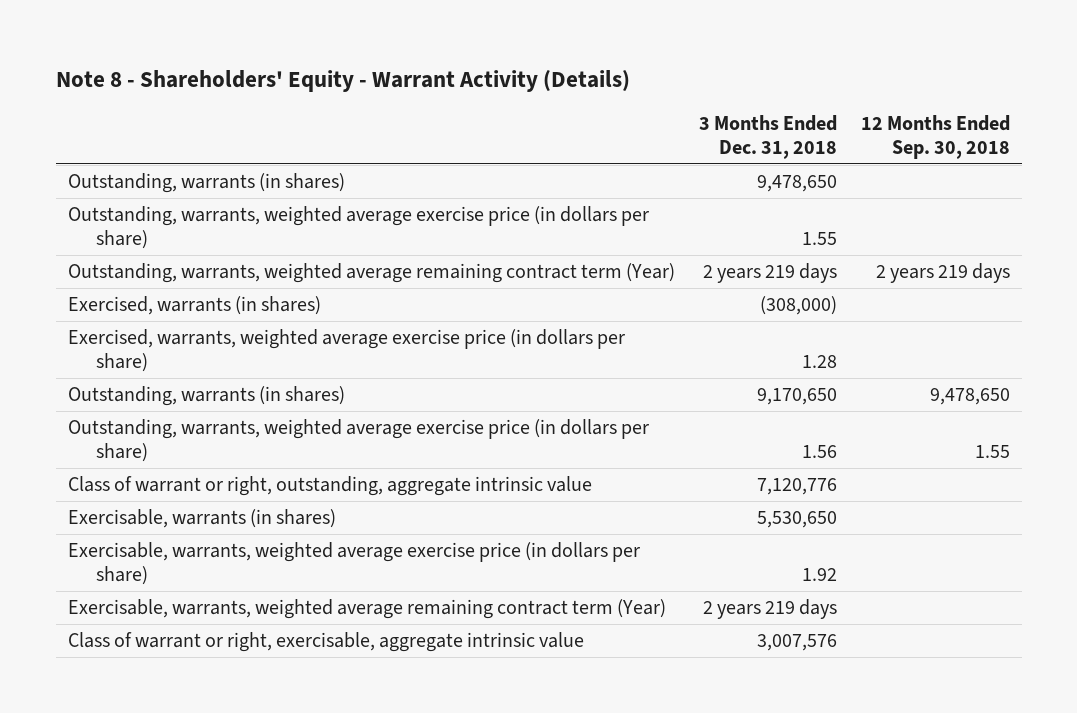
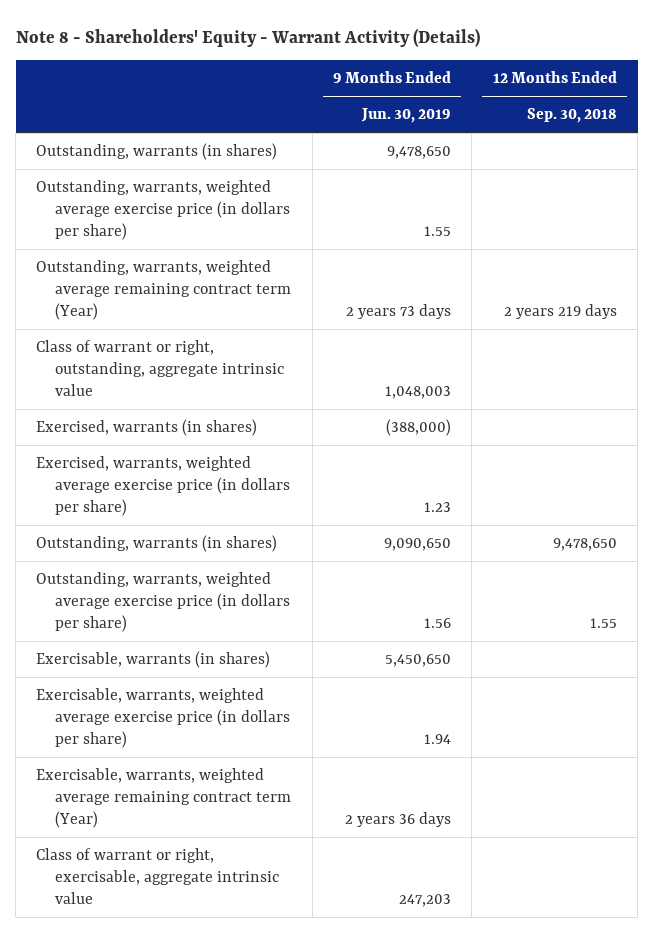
- | 3 Months Ended Dec. 31, 2018 | 12 Months Ended Sep. 30, 2018
+ | 9 Months Ended Jun. 30, 2019 | 12 Months Ended Sep. 30, 2018
moved up: Class of warrant or right, outstanding, aggregate intrinsic value | 1,048,003 |

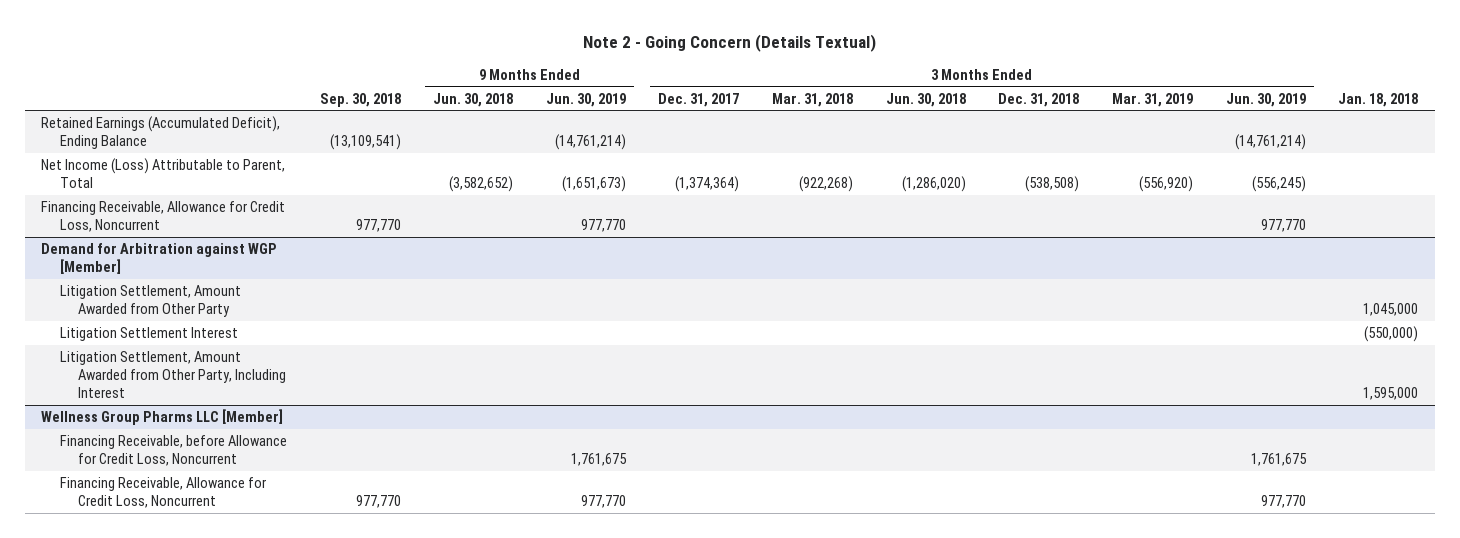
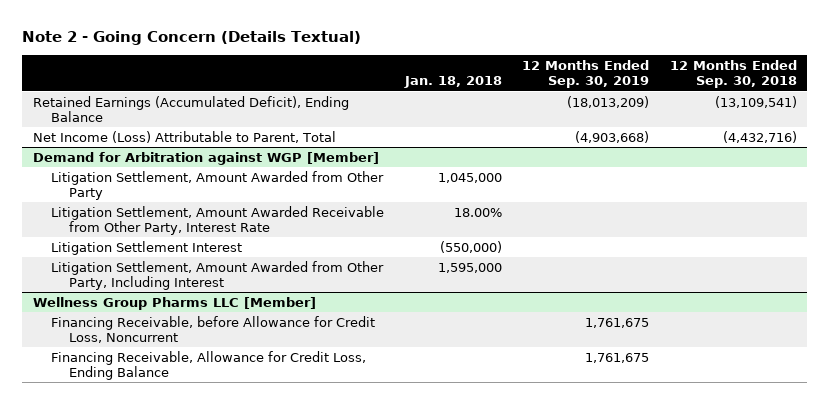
- | Sep. 30, 2018 | 9 Months Ended Jun. 30, 2018 | 9 Months Ended Jun. 30, 2019 | 3 Months Ended Dec. 31, 2017 | 3 Months Ended Mar. 31, 2018 | 3 Months Ended Jun. 30, 2018 | 3 Months Ended Dec. 31, 2018 | 3 Months Ended Mar. 31, 2019 | 3 Months Ended Jun. 30, 2019 | Jan. 18, 2018
+ | Jan. 18, 2018 | 12 Months Ended Sep. 30, 2019 | 12 Months Ended Sep. 30, 2018
- Financing Receivable, Allowance for Credit Loss, Noncurrent | 977,770 | | 977,770 | | | | | | 977,770 |
@ Demand for Arbitration against WGP [Member]
+ Litigation Settlement, Amount Awarded Receivable from Other Party, Interest Rate | 18.00% | |
@ Wellness Group Pharms LLC [Member]
- Financing Receivable, Allowance for Credit Loss, Noncurrent | 977,770 | | 977,770 | | | | | | 977,770 |
+ Financing Receivable, Allowance for Credit Loss, Ending Balance | | 1,761,675 |

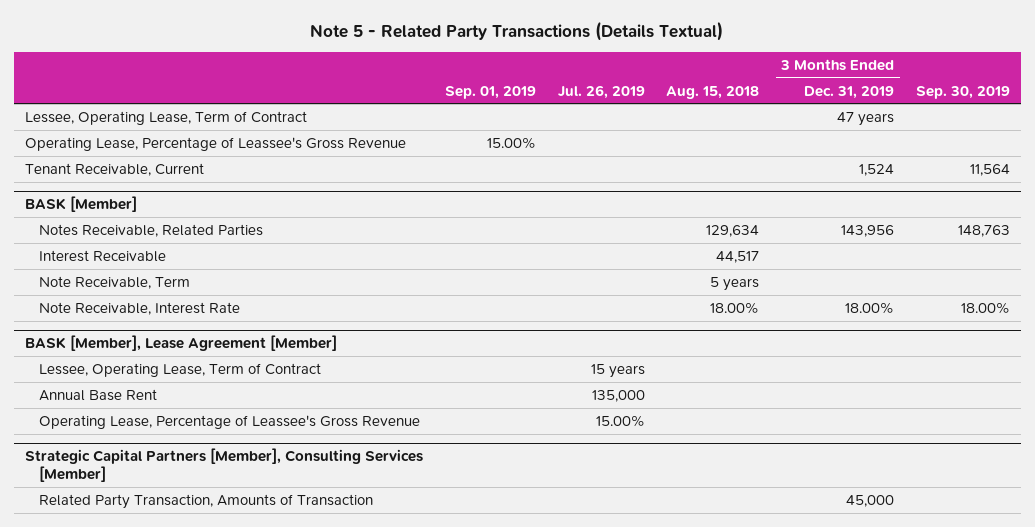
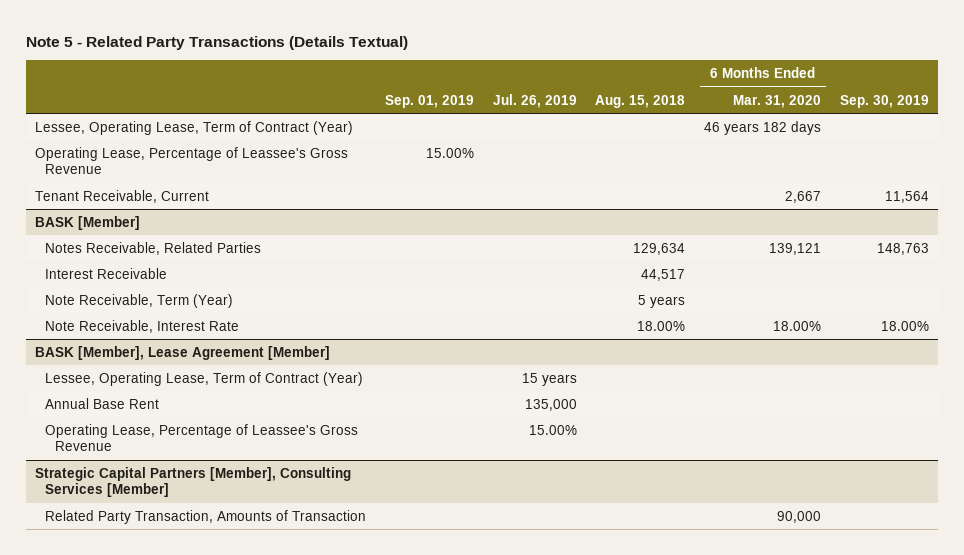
- | Sep. 01, 2019 | Jul. 26, 2019 | Aug. 15, 2018 | 3 Months Ended Dec. 31, 2019 | Sep. 30, 2019
+ | Sep. 01, 2019 | Jul. 26, 2019 | Aug. 15, 2018 | 6 Months Ended Mar. 31, 2020 | Sep. 30, 2019
- Lessee, Operating Lease, Term of Contract | | | | 47 years |
+ Lessee, Operating Lease, Term of Contract (Year) | | | | 46 years 182 days |
@ BASK [Member]
- Note Receivable, Term | | | 5 years | |
+ Note Receivable, Term (Year) | | | 5 years | |
@ BASK [Member], Lease Agreement [Member]
- Lessee, Operating Lease, Term of Contract | | 15 years | | |
+ Lessee, Operating Lease, Term of Contract (Year) | | 15 years | | |

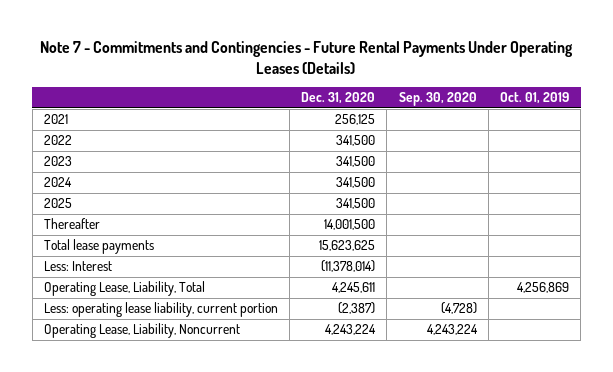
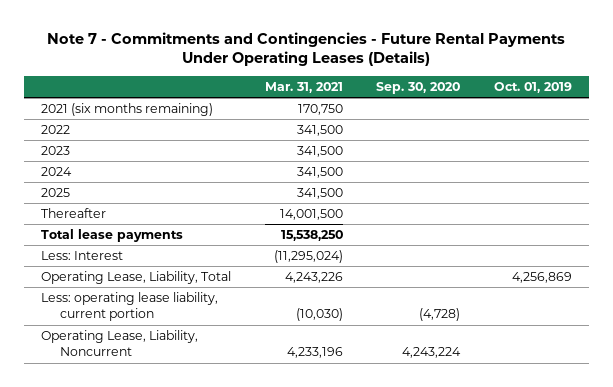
- | Dec. 31, 2020 | Sep. 30, 2020 | Oct. 01, 2019
+ | Mar. 31, 2021 | Sep. 30, 2020 | Oct. 01, 2019
- 2021 | 256,125 | |
+ 2021 (six months remaining) | 170,750 | |

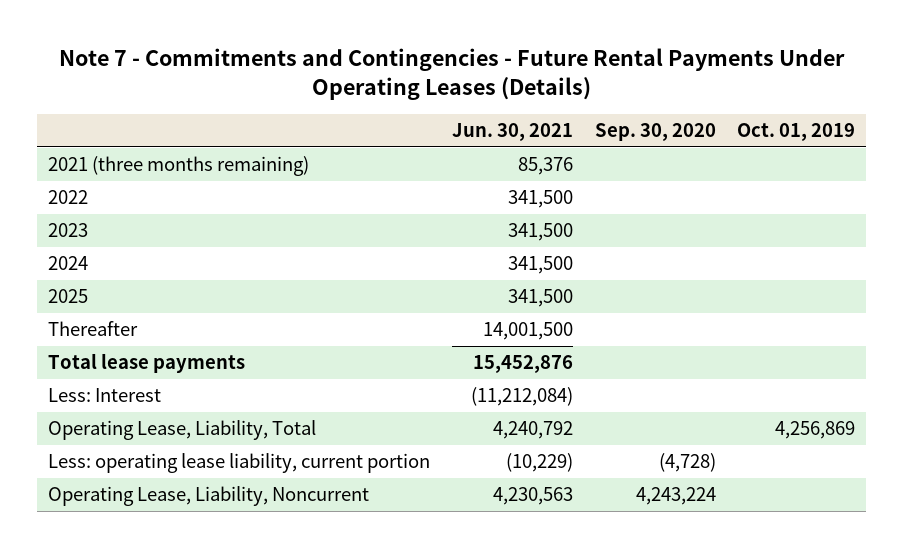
- | Mar. 31, 2021 | Sep. 30, 2020 | Oct. 01, 2019
+ | Jun. 30, 2021 | Sep. 30, 2020 | Oct. 01, 2019
- 2021 (six months remaining) | 170,750 | |
+ 2021 (three months remaining) | 85,376 | |

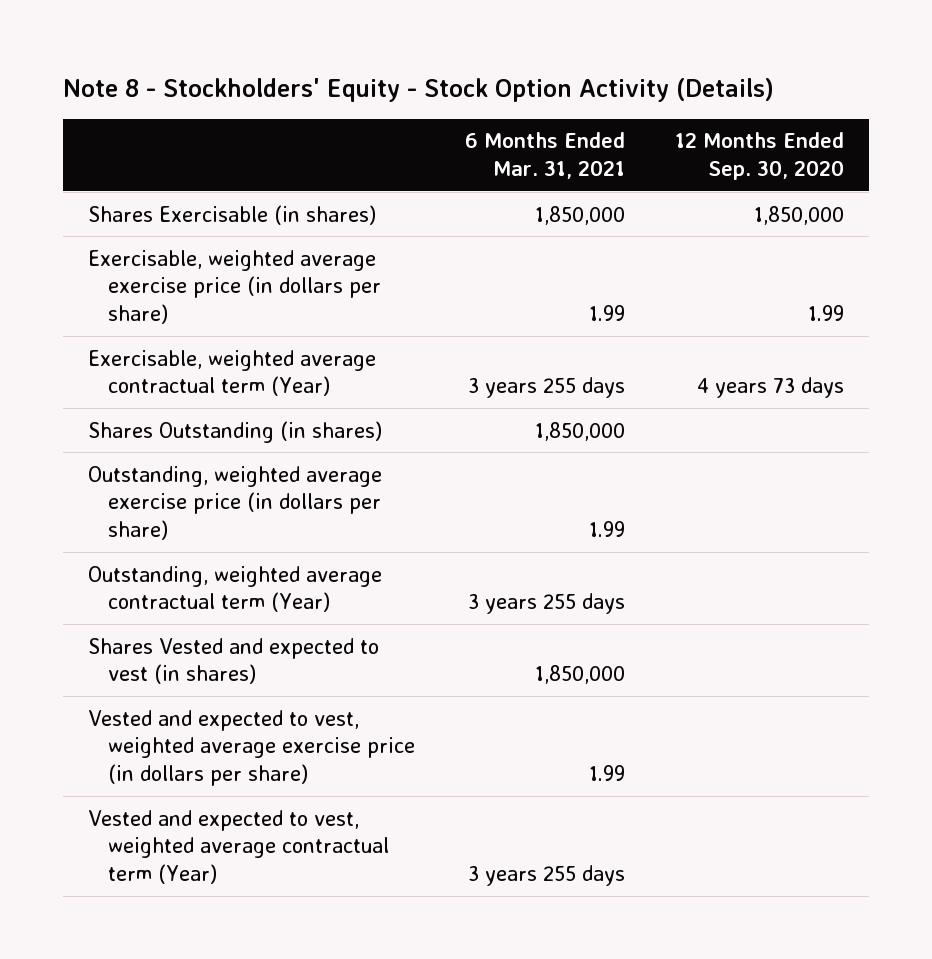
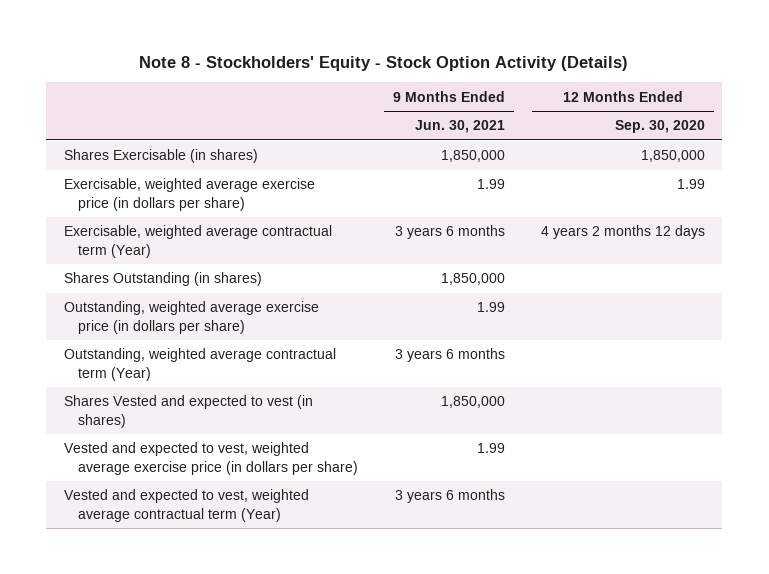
- | 6 Months Ended Mar. 31, 2021 | 12 Months Ended Sep. 30, 2020
+ | 9 Months Ended Jun. 30, 2021 | 12 Months Ended Sep. 30, 2020
- Exercisable, weighted average contractual term (Year) | 3 years 255 days | 4 years 73 days
+ Exercisable, weighted average contractual term (Year) | 3 years 6 months | 4 years 2 months 12 days

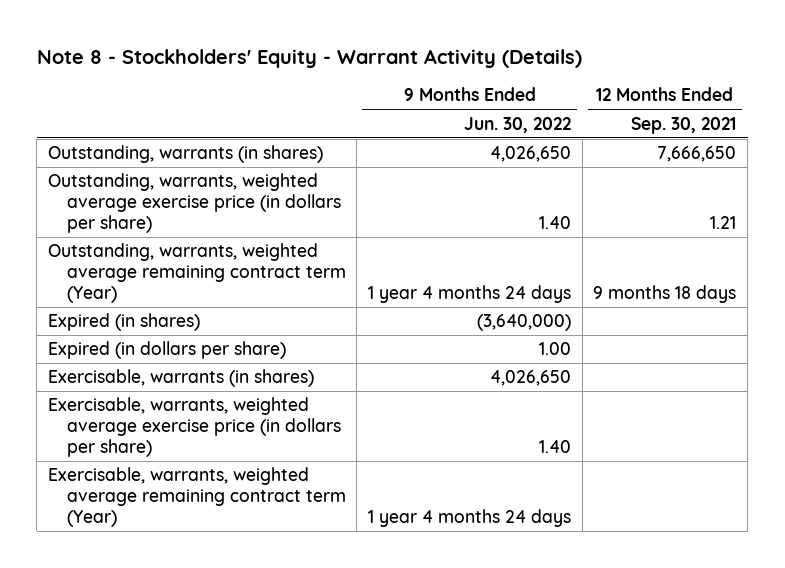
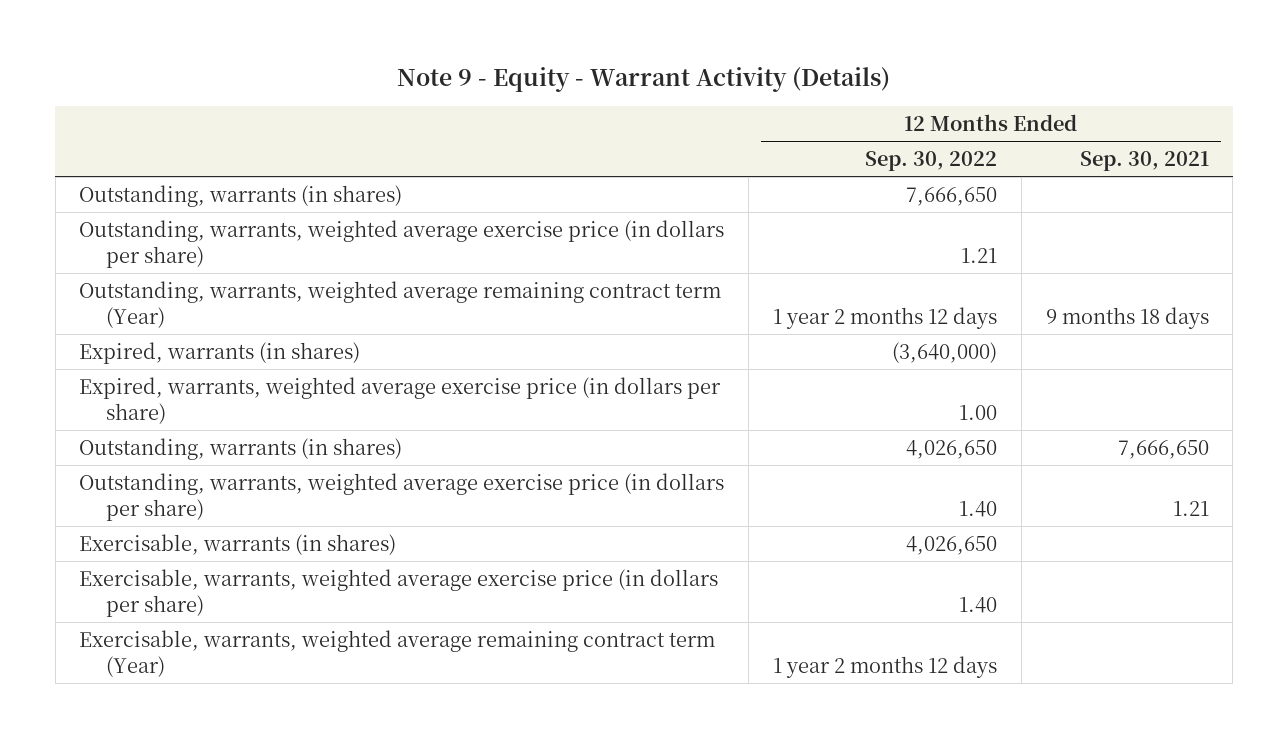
- Note 8 - Stockholders' Equity - Warrant Activity (Details)
+ Note 9 - Equity - Warrant Activity (Details)
- | 9 Months Ended Jun. 30, 2022 | 12 Months Ended Sep. 30, 2021
+ | 12 Months Ended Sep. 30, 2022 | 12 Months Ended Sep. 30, 2021
+ Outstanding, warrants (in shares) | 7,666,650 |
+ Outstanding, warrants, weighted average exercise price (in dollars per share) | 1.21 |
moved up: Outstanding, warrants, weighted average remaining contract term (Year) | 1 year 2 months 12 days | 9 months 18 days
+ Expired, warrants (in shares) | (3,640,000) |
+ Expired, warrants, weighted average exercise price (in dollars per share) | 1.00 |
- Expired (in shares) | (3,640,000) |
- Expired (in dollars per share) | 1.00 |

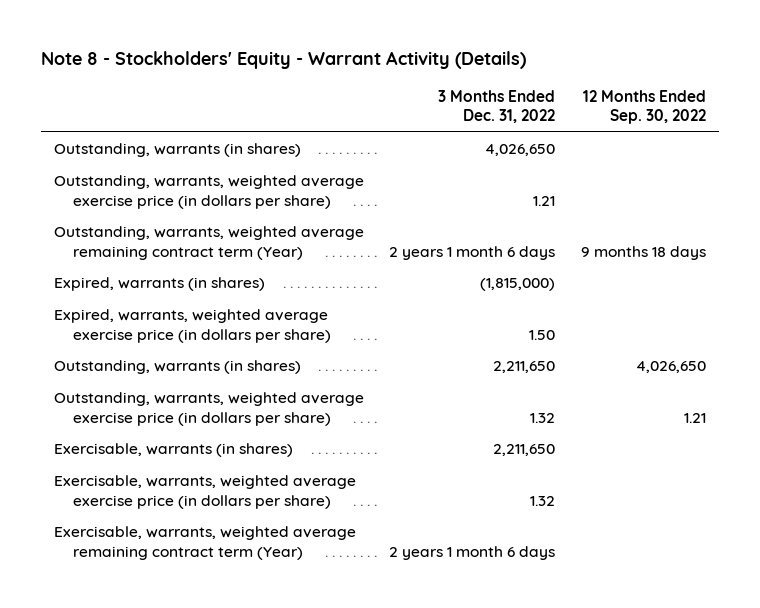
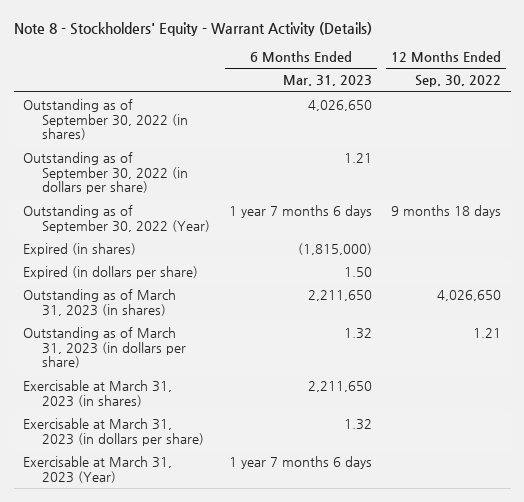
- | 3 Months Ended Dec. 31, 2022 | 12 Months Ended Sep. 30, 2022
+ | 6 Months Ended Mar. 31, 2023 | 12 Months Ended Sep. 30, 2022
- Outstanding, warrants (in shares) | 4,026,650 |
- Outstanding, warrants, weighted average exercise price (in dollars per share) | 1.21 |
- Outstanding, warrants, weighted average remaining contract term (Year) | 2 years 1 month 6 days | 9 months 18 days
- Expired, warrants (in shares) | (1,815,000) |
- Expired, warrants, weighted average exercise price (in dollars per share) | 1.50 |
- Outstanding, warrants (in shares) | 2,211,650 | 4,026,650
- Outstanding, warrants, weighted average exercise price (in dollars per share) | 1.32 | 1.21
- Exercisable, warrants (in shares) | 2,211,650 |
- Exercisable, warrants, weighted average exercise price (in dollars per share) | 1.32 |
- Exercisable, warrants, weighted average remaining contract term (Year) | 2 years 1 month 6 days |
+ Outstanding as of September 30, 2022 (in shares) | 4,026,650 |
+ Outstanding as of September 30, 2022 (in dollars per share) | 1.21 |
+ Outstanding as of September 30, 2022 (Year) | 1 year 7 months 6 days | 9 months 18 days
+ Expired (in shares) | (1,815,000) |
+ Expired (in dollars per share) | 1.50 |
+ Outstanding as of March 31, 2023 (in shares) | 2,211,650 | 4,026,650
+ Outstanding as of March 31, 2023 (in dollars per share) | 1.32 | 1.21
+ Exercisable at March 31, 2023 (in shares) | 2,211,650 |
+ Exercisable at March 31, 2023 (in dollars per share) | 1.32 |
+ Exercisable at March 31, 2023 (Year) | 1 year 7 months 6 days |

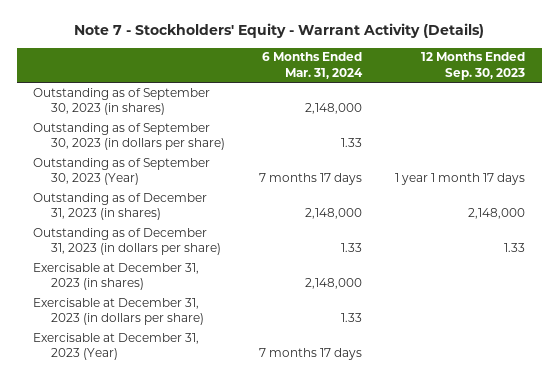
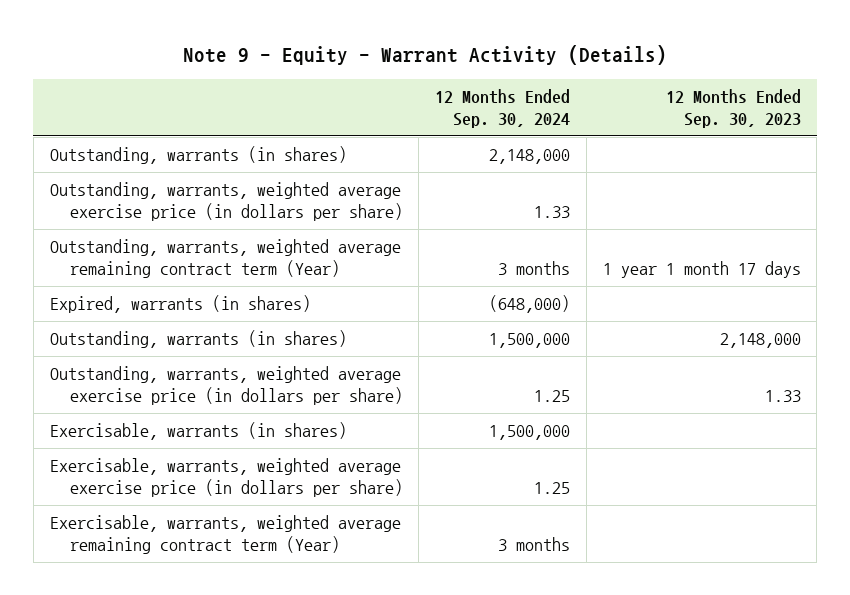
- Note 7 - Stockholders' Equity - Warrant Activity (Details)
+ Note 9 - Equity - Warrant Activity (Details)
- | 6 Months Ended Mar. 31, 2024 | 12 Months Ended Sep. 30, 2023
+ | 12 Months Ended Sep. 30, 2024 | 12 Months Ended Sep. 30, 2023
- Outstanding as of September 30, 2023 (in shares) | 2,148,000 |
- Outstanding as of September 30, 2023 (in dollars per share) | 1.33 |
- Outstanding as of September 30, 2023 (Year) | 7 months 17 days | 1 year 1 month 17 days
- Outstanding as of December 31, 2023 (in shares) | 2,148,000 | 2,148,000
- Outstanding as of December 31, 2023 (in dollars per share) | 1.33 | 1.33
- Exercisable at December 31, 2023 (in shares) | 2,148,000 |
- Exercisable at December 31, 2023 (in dollars per share) | 1.33 |
- Exercisable at December 31, 2023 (Year) | 7 months 17 days |
+ Outstanding, warrants (in shares) | 2,148,000 |
+ Outstanding, warrants, weighted average exercise price (in dollars per share) | 1.33 |
+ Outstanding, warrants, weighted average remaining contract term (Year) | 3 months | 1 year 1 month 17 days
+ Expired, warrants (in shares) | (648,000) |
+ Outstanding, warrants (in shares) | 1,500,000 | 2,148,000
+ Outstanding, warrants, weighted average exercise price (in dollars per share) | 1.25 | 1.33
+ Exercisable, warrants (in shares) | 1,500,000 |
+ Exercisable, warrants, weighted average exercise price (in dollars per share) | 1.25 |
+ Exercisable, warrants, weighted average remaining contract term (Year) | 3 months |

